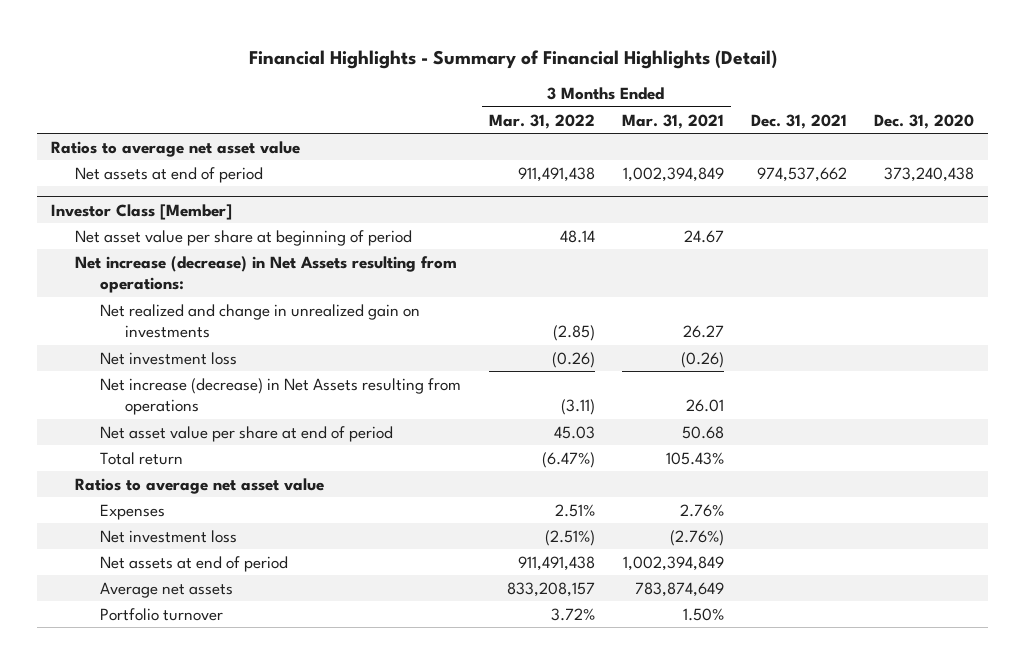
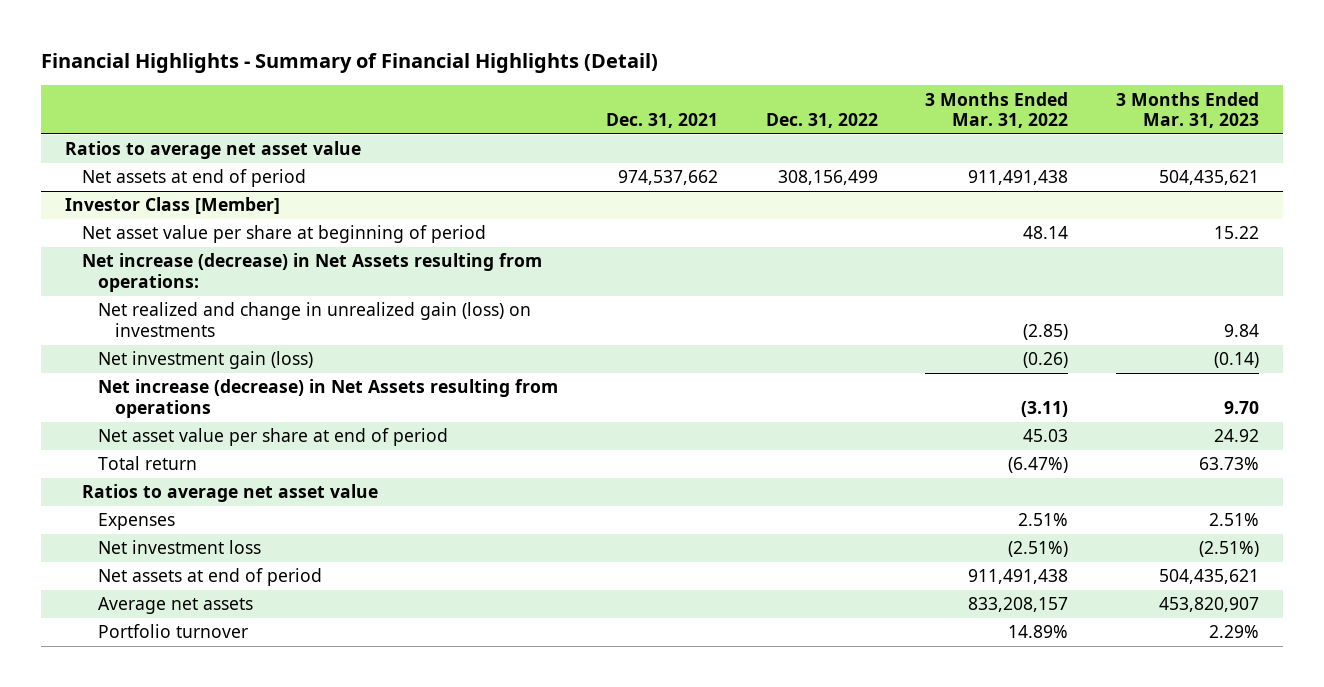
- | 3 Months Ended Mar. 31, 2022 | 3 Months Ended Mar. 31, 2021 | Dec. 31, 2021 | Dec. 31, 2020
+ | Dec. 31, 2021 | Dec. 31, 2022 | 3 Months Ended Mar. 31, 2022 | 3 Months Ended Mar. 31, 2023
@ Investor Class [Member]
- Net realized and change in unrealized gain on investments | (2.85) | 26.27 | |
- Net investment loss | (0.26) | (0.26) | |
+ Net realized and change in unrealized gain (loss) on investments | | | (2.85) | 9.84
+ Net investment gain (loss) | | | (0.26) | (0.14)
- Portfolio turnover | 3.72% | 1.50% | |
+ Portfolio turnover | | | 14.89% | 2.29%

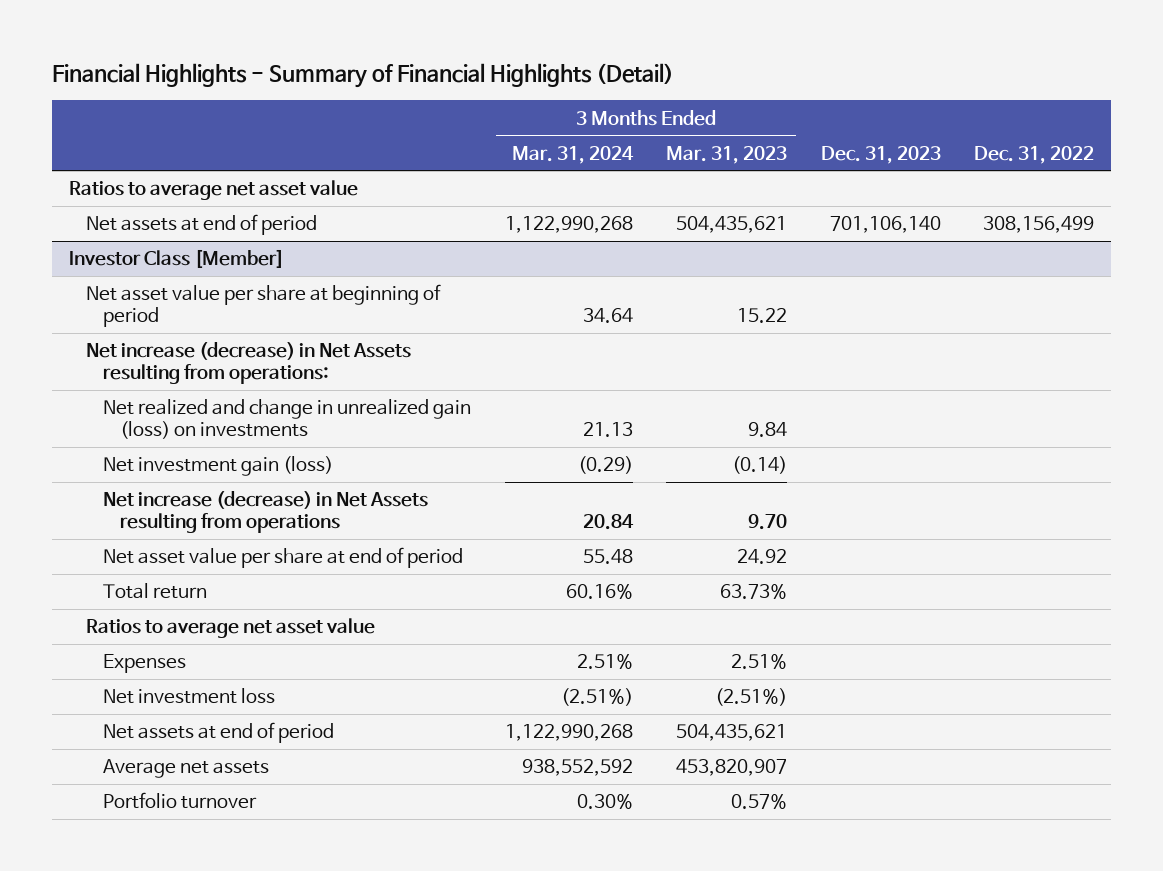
- | Dec. 31, 2021 | Dec. 31, 2022 | 3 Months Ended Mar. 31, 2022 | 3 Months Ended Mar. 31, 2023
+ | 3 Months Ended Mar. 31, 2024 | 3 Months Ended Mar. 31, 2023 | Dec. 31, 2023 | Dec. 31, 2022
@ Investor Class [Member]
- Portfolio turnover | | | 14.89% | 2.29%
+ Portfolio turnover | 0.30% | 0.57% | |

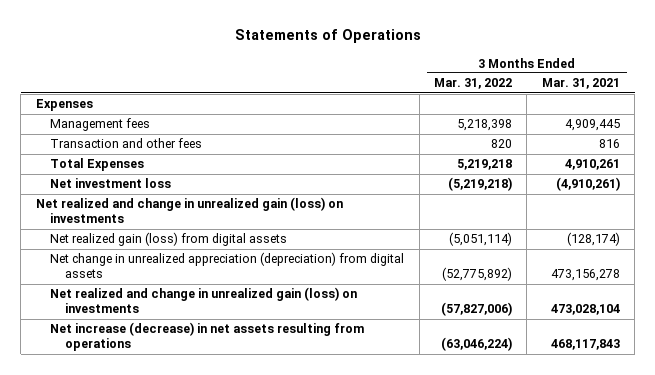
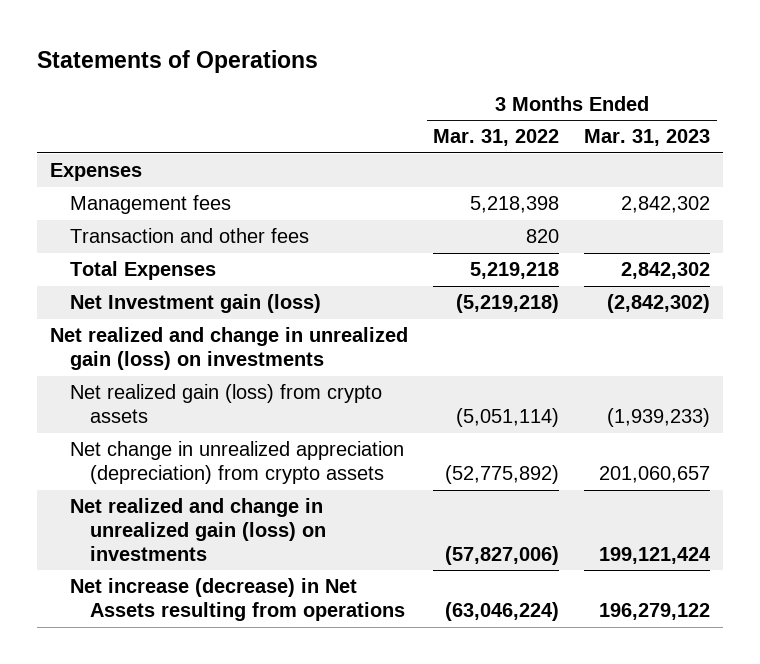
- | 3 Months Ended Mar. 31, 2022 | 3 Months Ended Mar. 31, 2021
+ | 3 Months Ended Mar. 31, 2022 | 3 Months Ended Mar. 31, 2023
- Net investment loss | (5,219,218) | (4,910,261)
+ Net Investment gain (loss) | (5,219,218) | (2,842,302)
- Net realized gain (loss) from digital assets | (5,051,114) | (128,174)
- Net change in unrealized appreciation (depreciation) from digital assets | (52,775,892) | 473,156,278
+ Net realized gain (loss) from crypto assets | (5,051,114) | (1,939,233)
+ Net change in unrealized appreciation (depreciation) from crypto assets | (52,775,892) | 201,060,657
- Net increase (decrease) in net assets resulting from operations | (63,046,224) | 468,117,843
+ Net increase (decrease) in Net Assets resulting from operations | (63,046,224) | 196,279,122

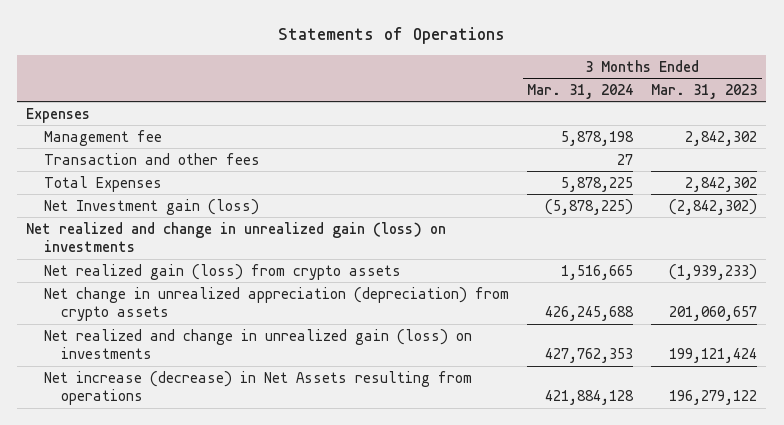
- | 3 Months Ended Mar. 31, 2022 | 3 Months Ended Mar. 31, 2023
+ | 3 Months Ended Mar. 31, 2024 | 3 Months Ended Mar. 31, 2023
- Management fees | 5,218,398 | 2,842,302
+ Management fee | 5,878,198 | 2,842,302

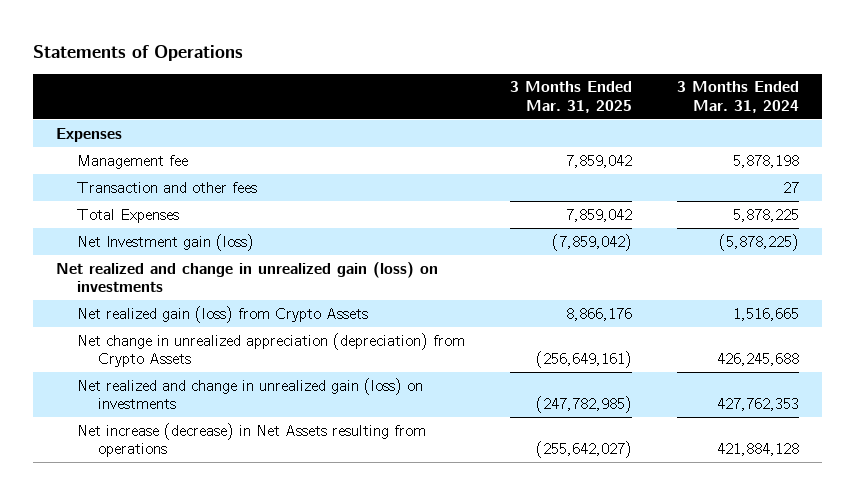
- | 3 Months Ended Mar. 31, 2024 | 3 Months Ended Mar. 31, 2023
+ | 3 Months Ended Mar. 31, 2025 | 3 Months Ended Mar. 31, 2024
- Net realized gain (loss) from crypto assets | 1,516,665 | (1,939,233)
- Net change in unrealized appreciation (depreciation) from crypto assets | 426,245,688 | 201,060,657
+ Net realized gain (loss) from Crypto Assets | 8,866,176 | 1,516,665
+ Net change in unrealized appreciation (depreciation) from Crypto Assets | (256,649,161) | 426,245,688

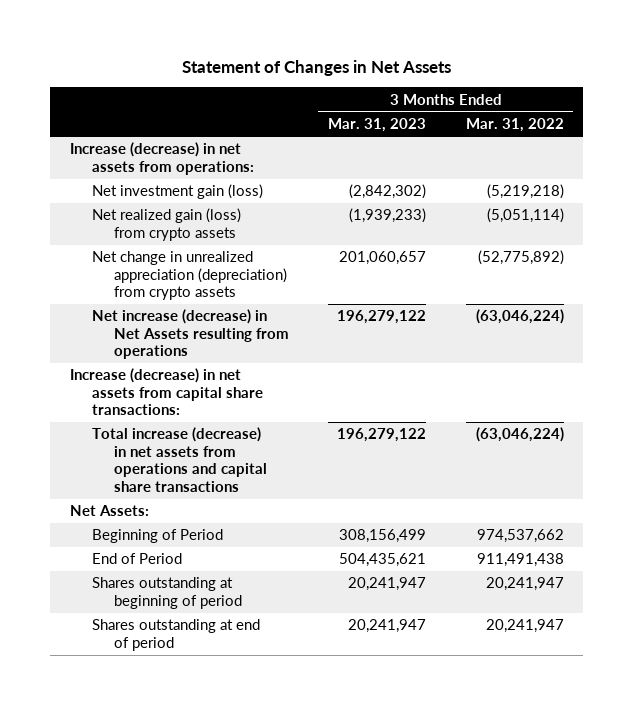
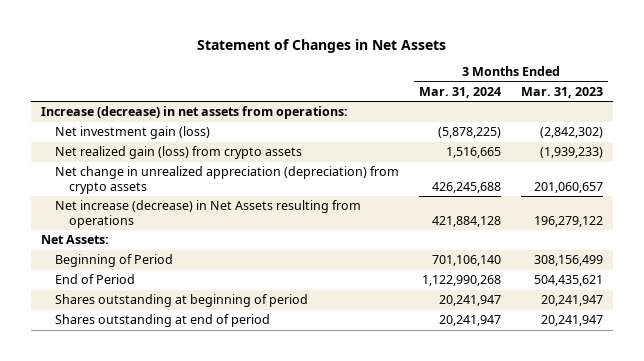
- | 3 Months Ended Mar. 31, 2023 | 3 Months Ended Mar. 31, 2022
+ | 3 Months Ended Mar. 31, 2024 | 3 Months Ended Mar. 31, 2023
- Increase (decrease) in net assets from capital share transactions:
- Total increase (decrease) in net assets from operations and capital share transactions | 196,279,122 | (63,046,224)

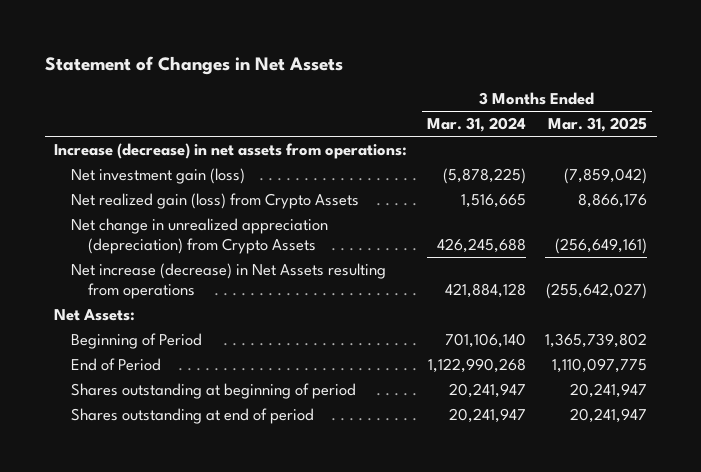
- | 3 Months Ended Mar. 31, 2024 | 3 Months Ended Mar. 31, 2023
+ | 3 Months Ended Mar. 31, 2024 | 3 Months Ended Mar. 31, 2025
- Net realized gain (loss) from crypto assets | 1,516,665 | (1,939,233)
- Net change in unrealized appreciation (depreciation) from crypto assets | 426,245,688 | 201,060,657
+ Net realized gain (loss) from Crypto Assets | 1,516,665 | 8,866,176
+ Net change in unrealized appreciation (depreciation) from Crypto Assets | 426,245,688 | (256,649,161)

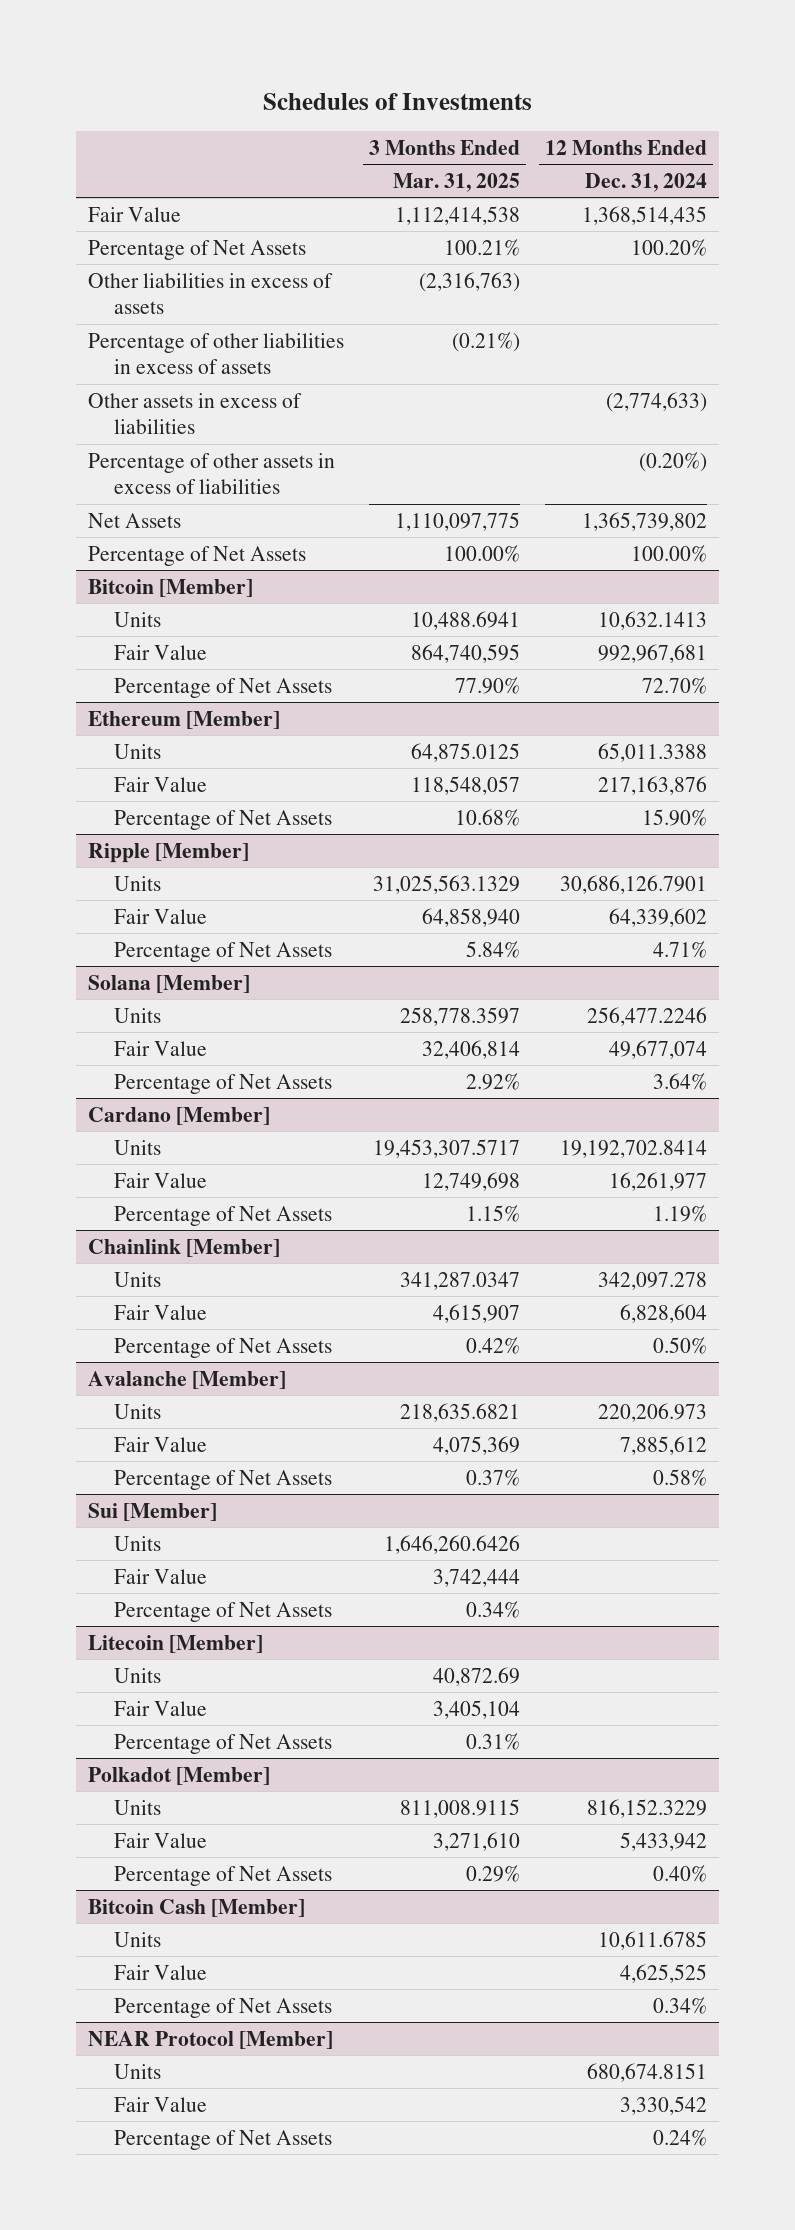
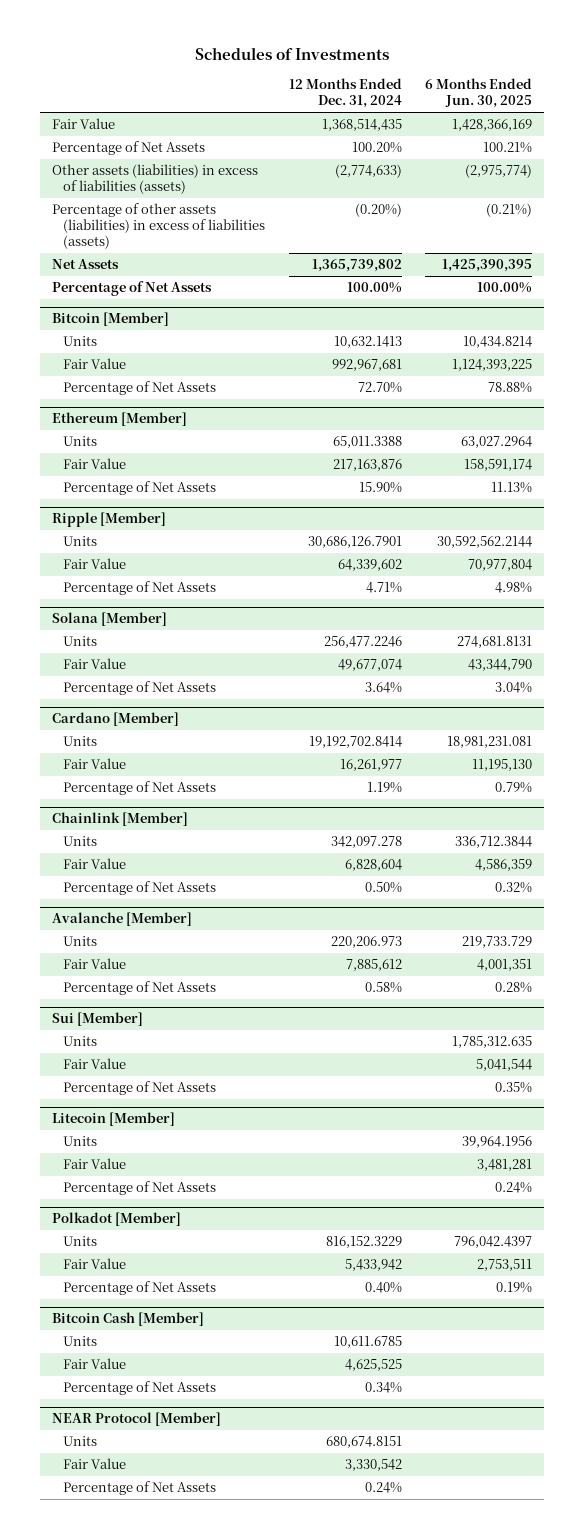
- | 3 Months Ended Mar. 31, 2025 | 12 Months Ended Dec. 31, 2024
+ | 12 Months Ended Dec. 31, 2024 | 6 Months Ended Jun. 30, 2025
- Other liabilities in excess of assets | (2,316,763) |
- Percentage of other liabilities in excess of assets | (0.21%) |
- Other assets in excess of liabilities | | (2,774,633)
- Percentage of other assets in excess of liabilities | | (0.20%)
+ Other assets (liabilities) in excess of liabilities (assets) | (2,774,633) | (2,975,774)
+ Percentage of other assets (liabilities) in excess of liabilities (assets) | (0.20%) | (0.21%)

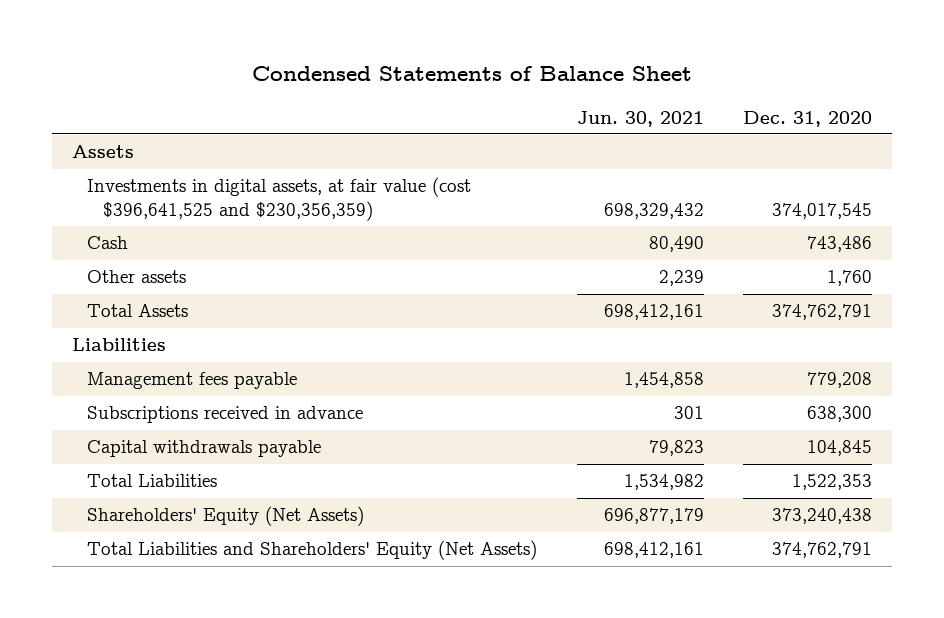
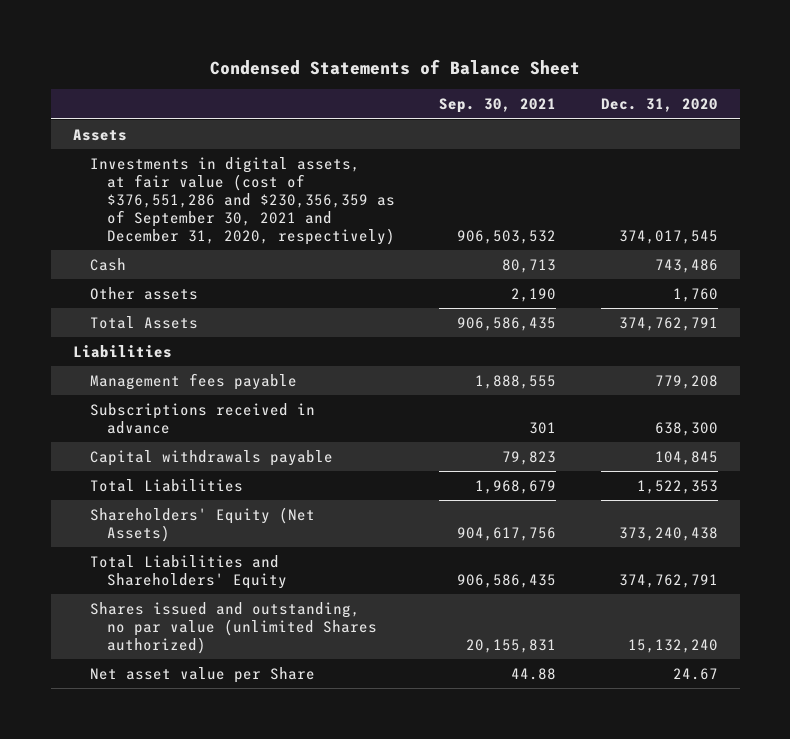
- | Jun. 30, 2021 | Dec. 31, 2020
+ | Sep. 30, 2021 | Dec. 31, 2020
- Investments in digital assets, at fair value (cost $396,641,525 and $230,356,359) | 698,329,432 | 374,017,545
+ Investments in digital assets, at fair value (cost of $376,551,286 and $230,356,359 as of September 30, 2021 and December 31, 2020, respectively) | 906,503,532 | 374,017,545
- Total Liabilities and Shareholders' Equity (Net Assets) | 698,412,161 | 374,762,791
+ Total Liabilities and Shareholders' Equity | 906,586,435 | 374,762,791
+ Shares issued and outstanding, no par value (unlimited Shares authorized) | 20,155,831 | 15,132,240
+ Net asset value per Share | 44.88 | 24.67

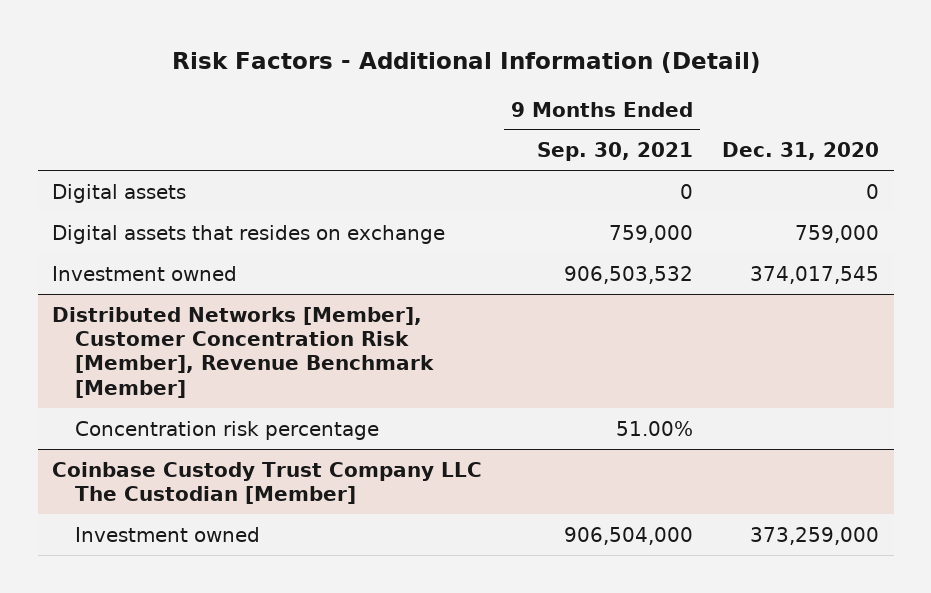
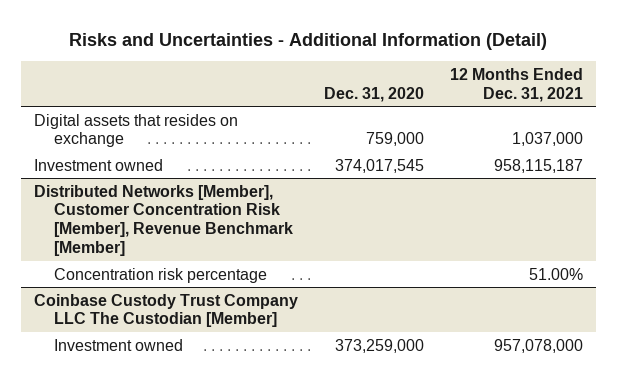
- Risk Factors - Additional Information (Detail)
+ Risks and Uncertainties - Additional Information (Detail)
- | 9 Months Ended Sep. 30, 2021 | Dec. 31, 2020
+ | Dec. 31, 2020 | 12 Months Ended Dec. 31, 2021
- Digital assets | 0 | 0

